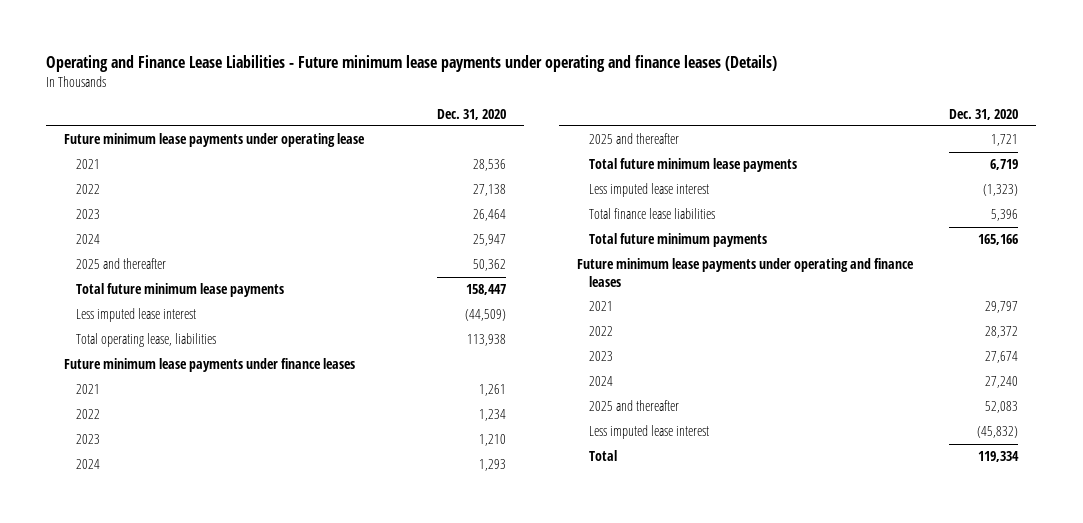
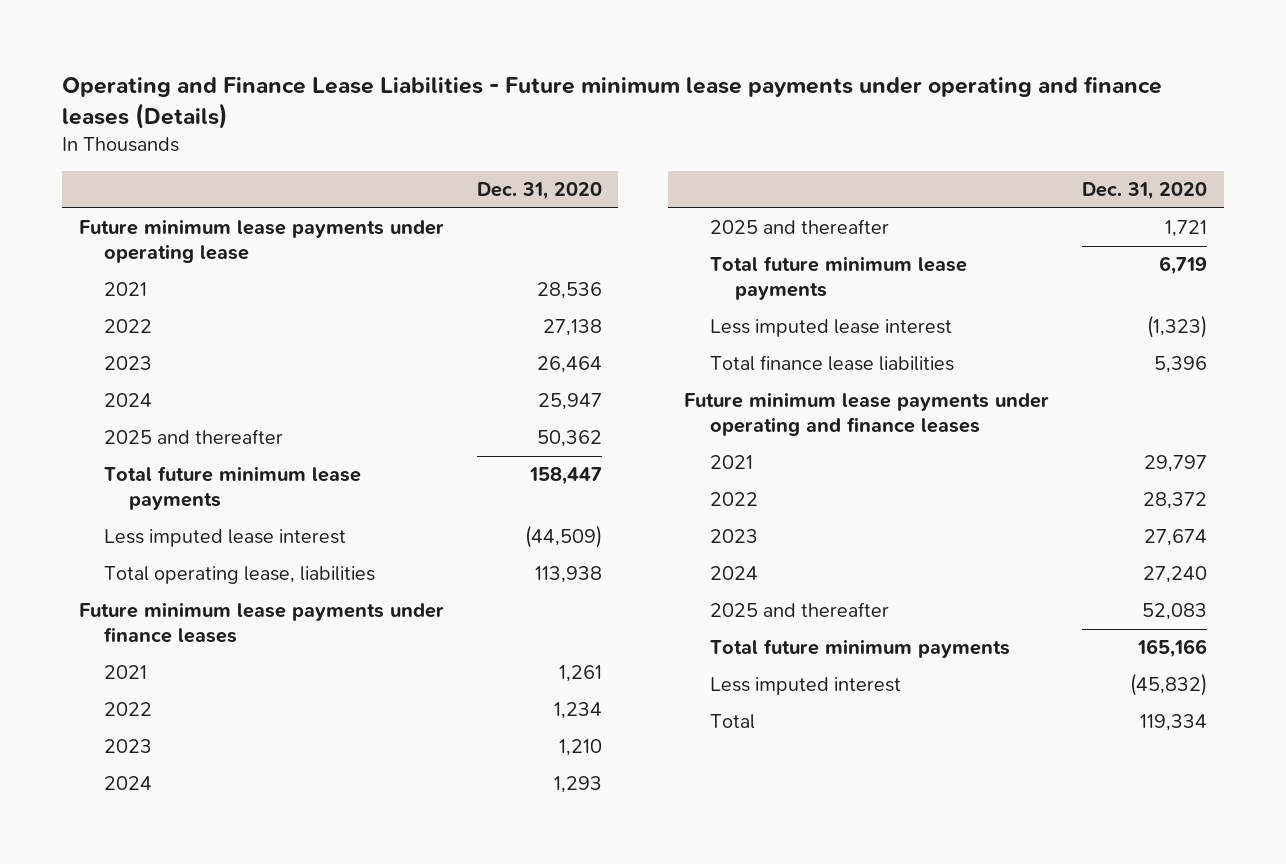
- Less imputed lease interest | (45,832)
moved down: Total future minimum payments | 165,166
+ Less imputed interest | (45,832)

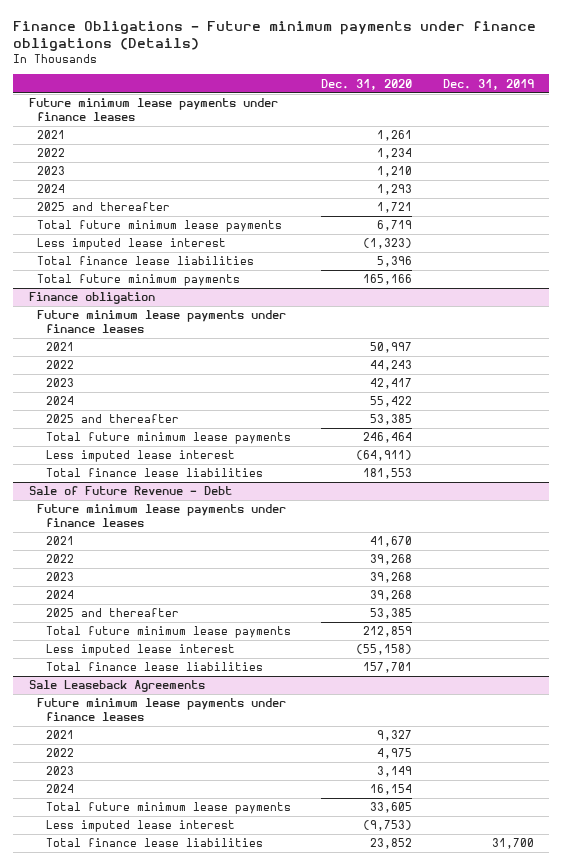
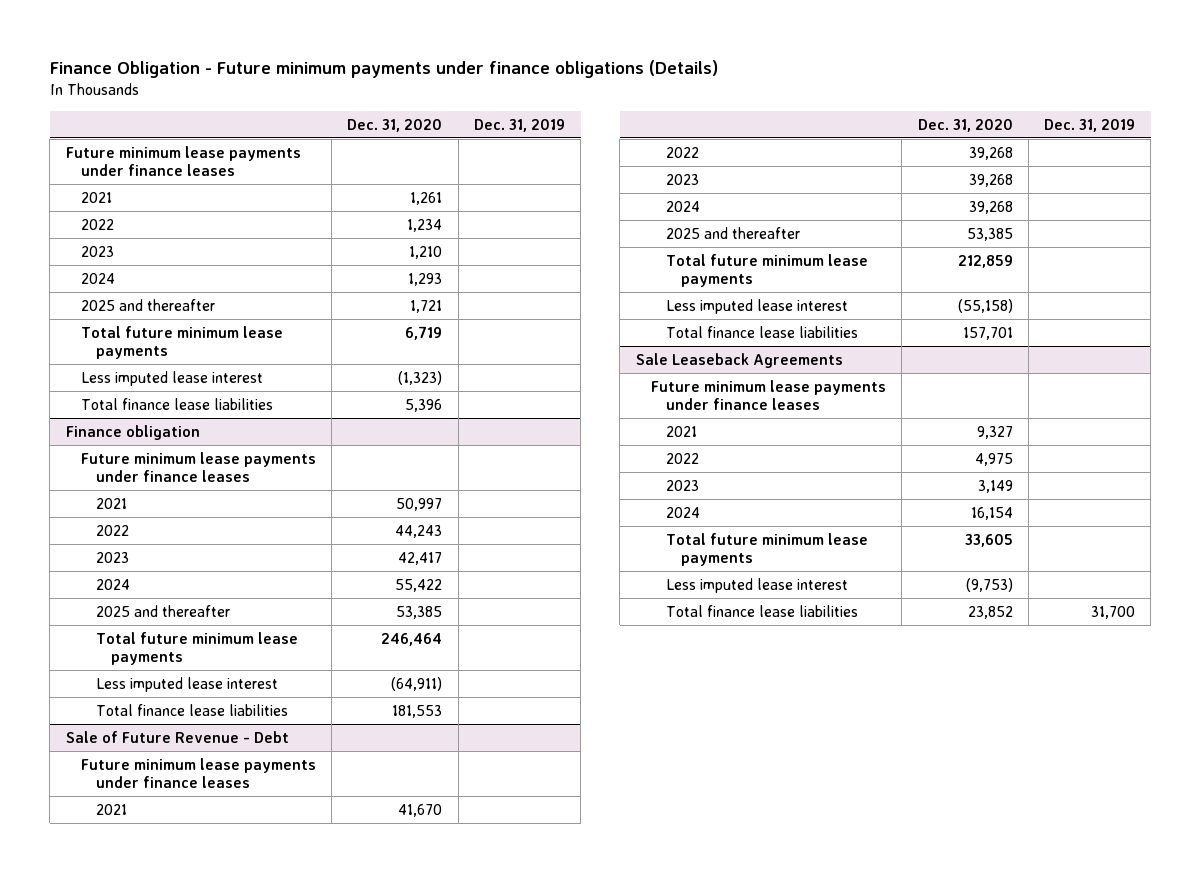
- Finance Obligations - Future minimum payments under finance obligations (Details)
+ Finance Obligation - Future minimum payments under finance obligations (Details)
- Total future minimum payments | 165,166 |

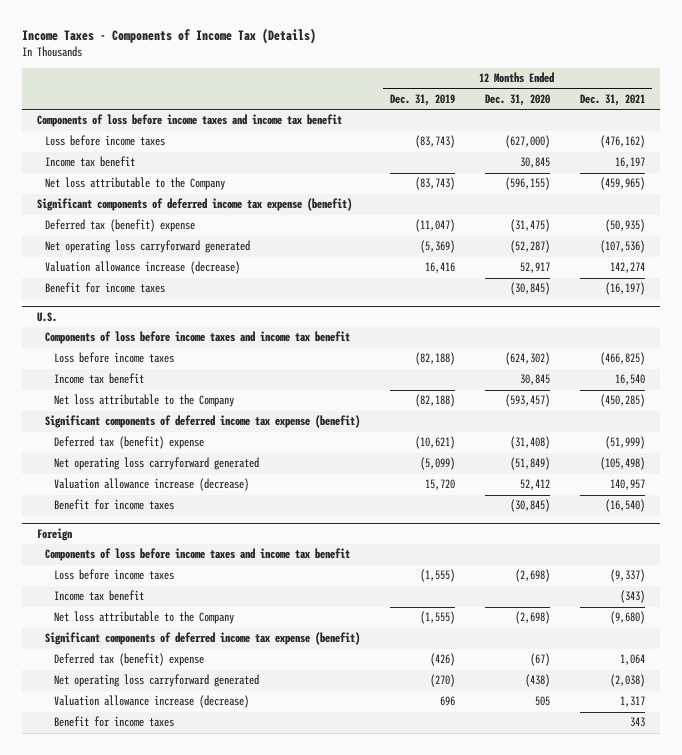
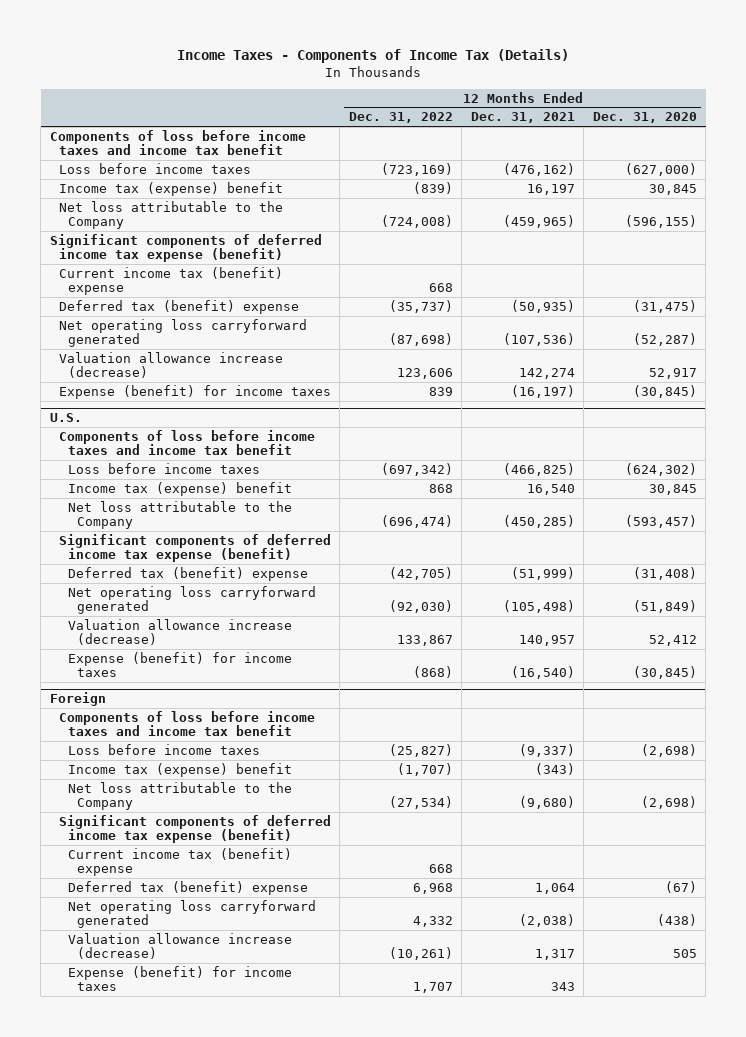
- | 12 Months Ended Dec. 31, 2019 | 12 Months Ended Dec. 31, 2020 | 12 Months Ended Dec. 31, 2021
+ | 12 Months Ended Dec. 31, 2022 | 12 Months Ended Dec. 31, 2021 | 12 Months Ended Dec. 31, 2020
- Income tax benefit | | 30,845 | 16,197
+ Income tax (expense) benefit | (839) | 16,197 | 30,845
+ Current income tax (benefit) expense | 668 | |
- Benefit for income taxes | | (30,845) | (16,197)
+ Expense (benefit) for income taxes | 839 | (16,197) | (30,845)
@ U.S.
- Income tax benefit | | 30,845 | 16,540
+ Income tax (expense) benefit | 868 | 16,540 | 30,845
- Benefit for income taxes | | (30,845) | (16,540)
+ Expense (benefit) for income taxes | (868) | (16,540) | (30,845)
@ Foreign
- Income tax benefit | | | (343)
+ Income tax (expense) benefit | (1,707) | (343) |
+ Current income tax (benefit) expense | 668 | |
- Benefit for income taxes | | | 343
+ Expense (benefit) for income taxes | 1,707 | 343 |

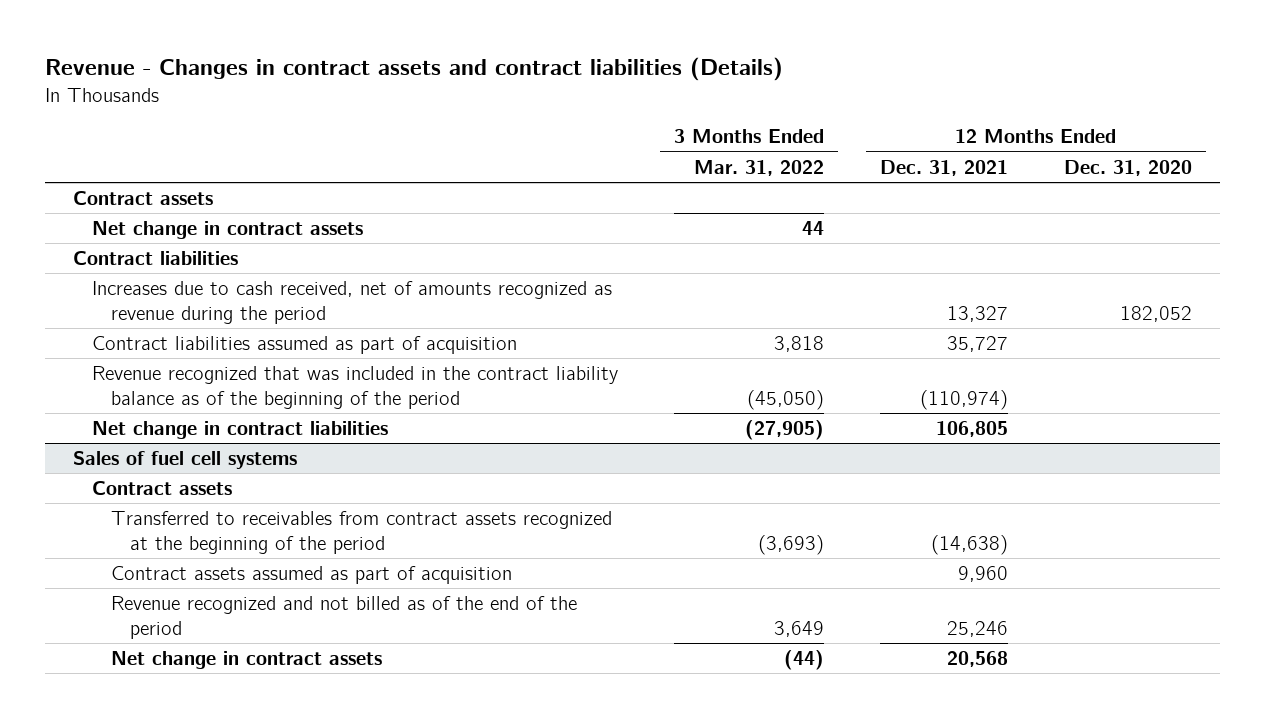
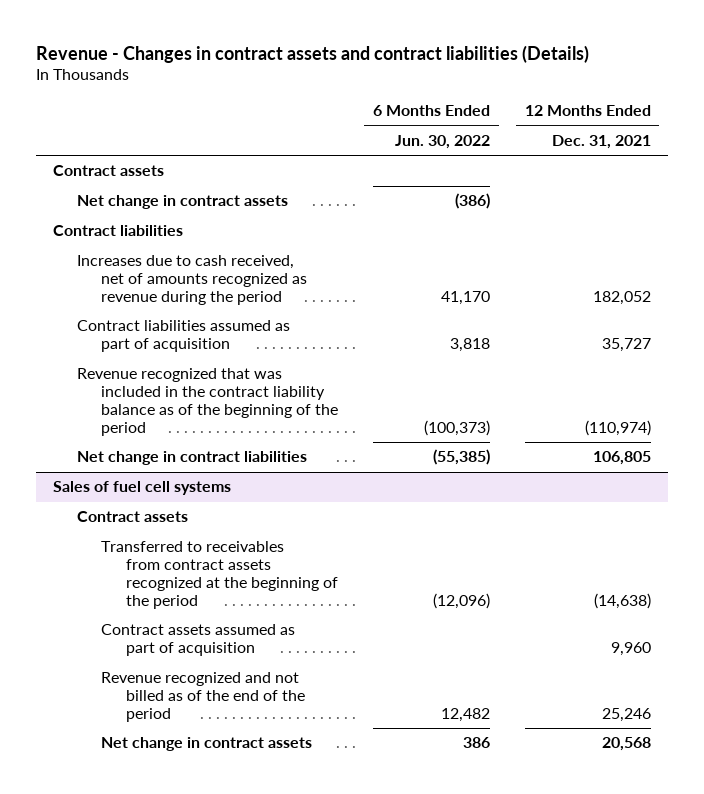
- | 3 Months Ended Mar. 31, 2022 | 12 Months Ended Dec. 31, 2021 | 12 Months Ended Dec. 31, 2020
+ | 6 Months Ended Jun. 30, 2022 | 12 Months Ended Dec. 31, 2021
- Increases due to cash received, net of amounts recognized as revenue during the period | | 13,327 | 182,052
+ Increases due to cash received, net of amounts recognized as revenue during the period | 41,170 | 182,052

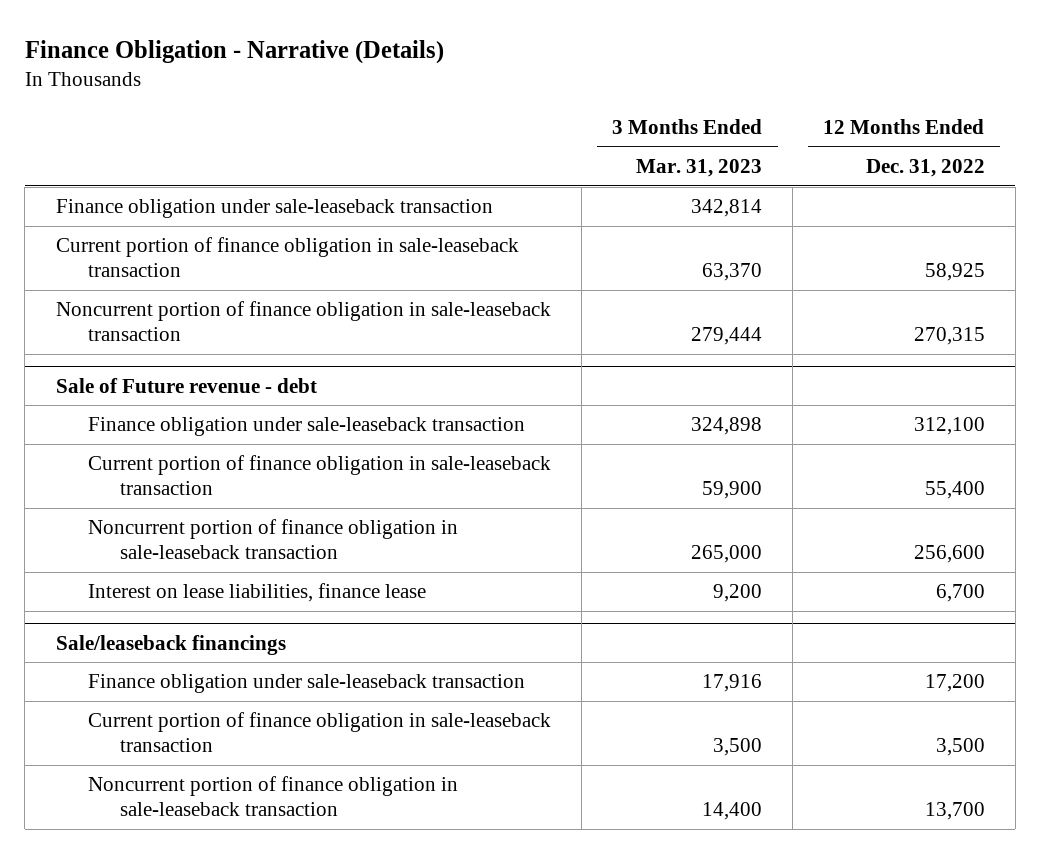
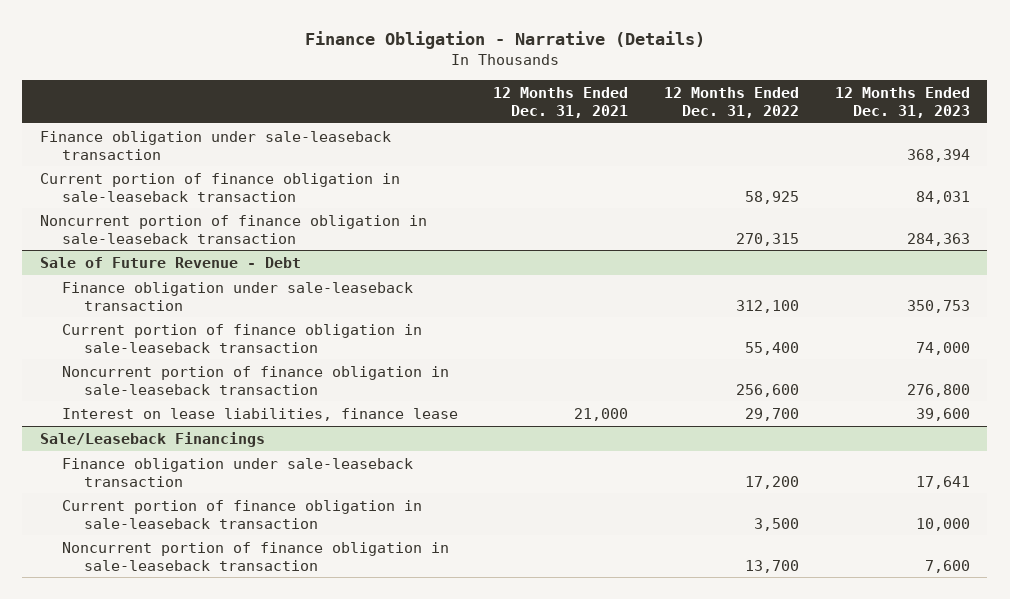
- | 3 Months Ended Mar. 31, 2023 | 12 Months Ended Dec. 31, 2022
+ | 12 Months Ended Dec. 31, 2021 | 12 Months Ended Dec. 31, 2022 | 12 Months Ended Dec. 31, 2023
- Sale of Future revenue - debt
+ Sale of Future Revenue - Debt
- Interest on lease liabilities, finance lease | 9,200 | 6,700
- Sale/leaseback financings
+ Interest on lease liabilities, finance lease | 21,000 | 29,700 | 39,600
+ Sale/Leaseback Financings

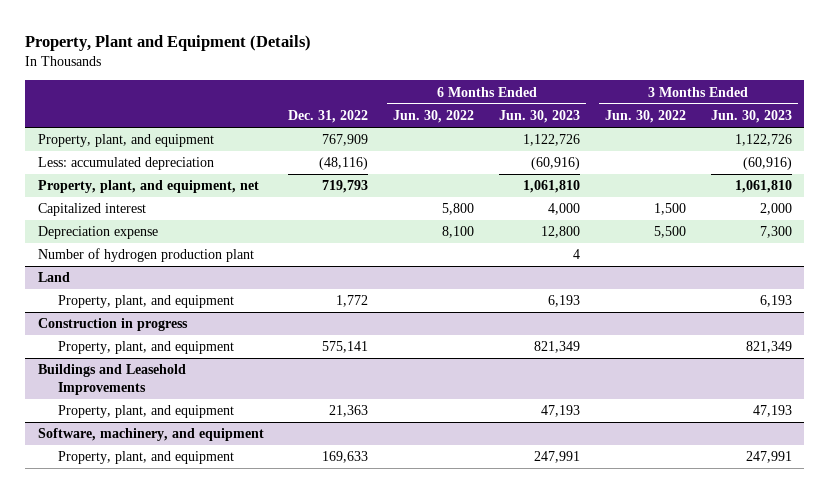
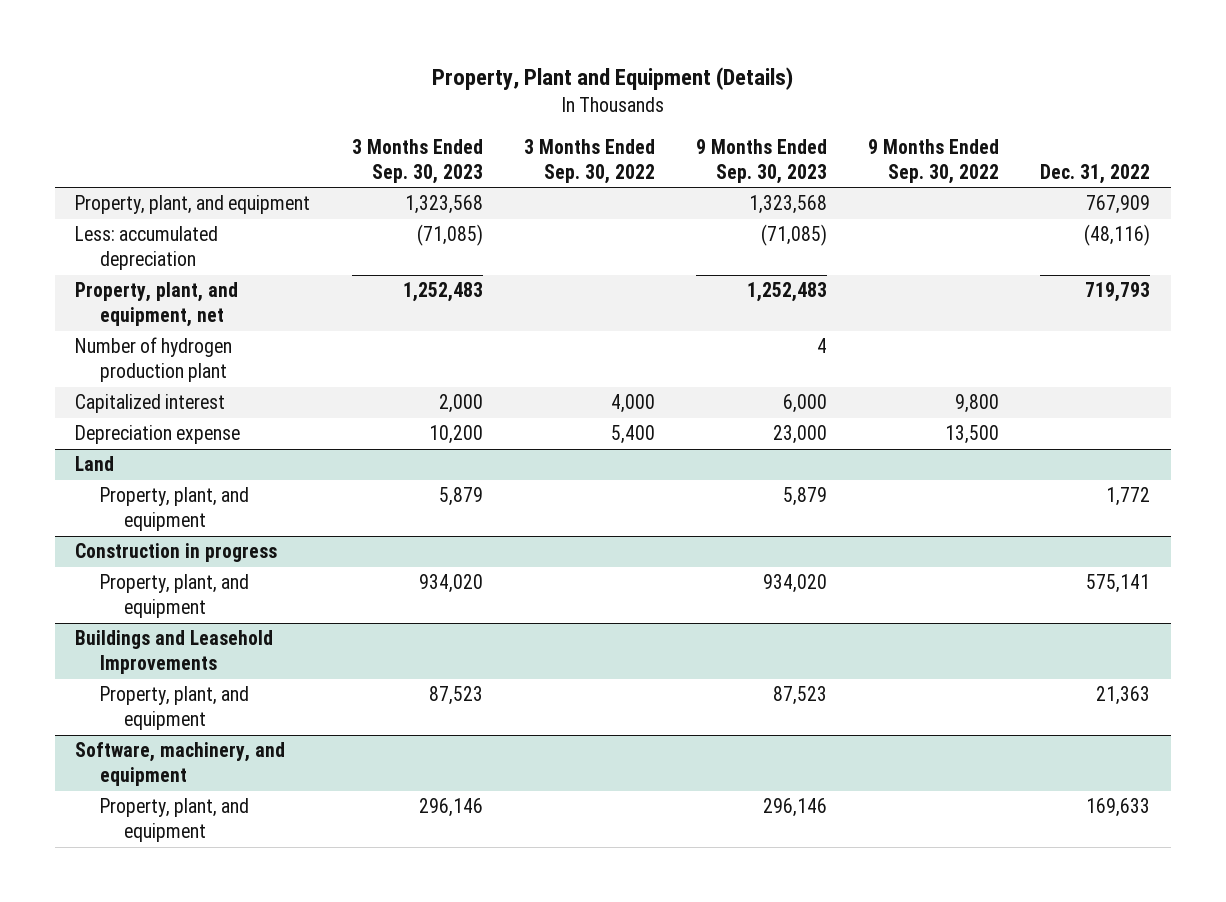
- | Dec. 31, 2022 | 6 Months Ended Jun. 30, 2022 | 6 Months Ended Jun. 30, 2023 | 3 Months Ended Jun. 30, 2022 | 3 Months Ended Jun. 30, 2023
+ | 3 Months Ended Sep. 30, 2023 | 3 Months Ended Sep. 30, 2022 | 9 Months Ended Sep. 30, 2023 | 9 Months Ended Sep. 30, 2022 | Dec. 31, 2022
moved up: Number of hydrogen production plant | | | 4 | |

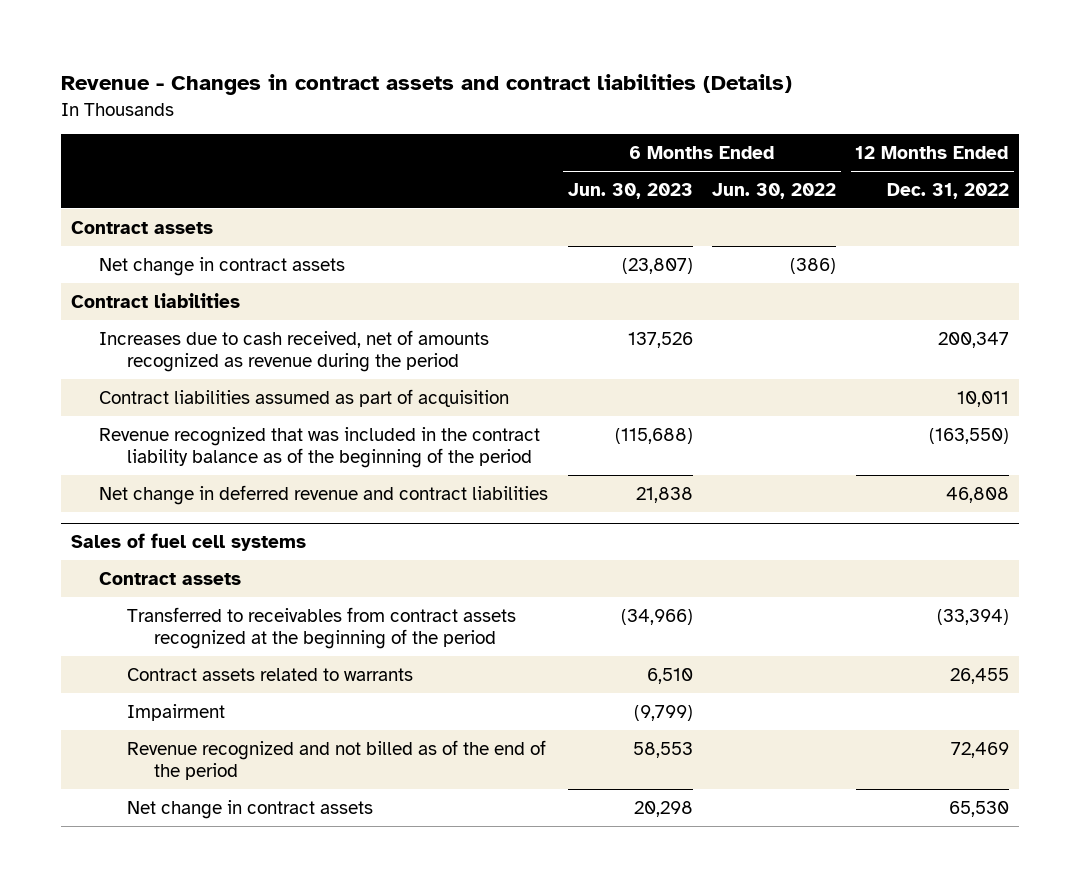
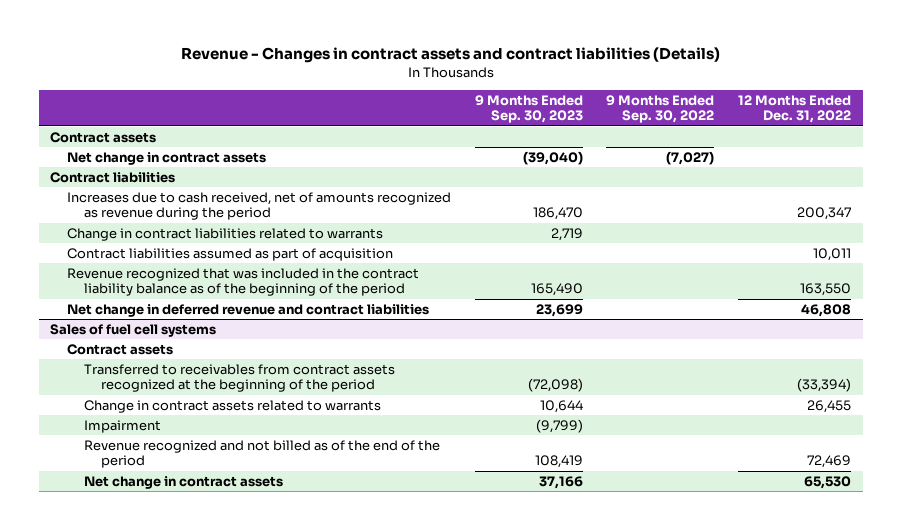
- | 6 Months Ended Jun. 30, 2023 | 6 Months Ended Jun. 30, 2022 | 12 Months Ended Dec. 31, 2022
+ | 9 Months Ended Sep. 30, 2023 | 9 Months Ended Sep. 30, 2022 | 12 Months Ended Dec. 31, 2022
+ Change in contract liabilities related to warrants | 2,719 | |
- Revenue recognized that was included in the contract liability balance as of the beginning of the period | (115,688) | | (163,550)
+ Revenue recognized that was included in the contract liability balance as of the beginning of the period | 165,490 | | 163,550
@ Sales of fuel cell systems
- Contract assets related to warrants | 6,510 | | 26,455
+ Change in contract assets related to warrants | 10,644 | | 26,455

